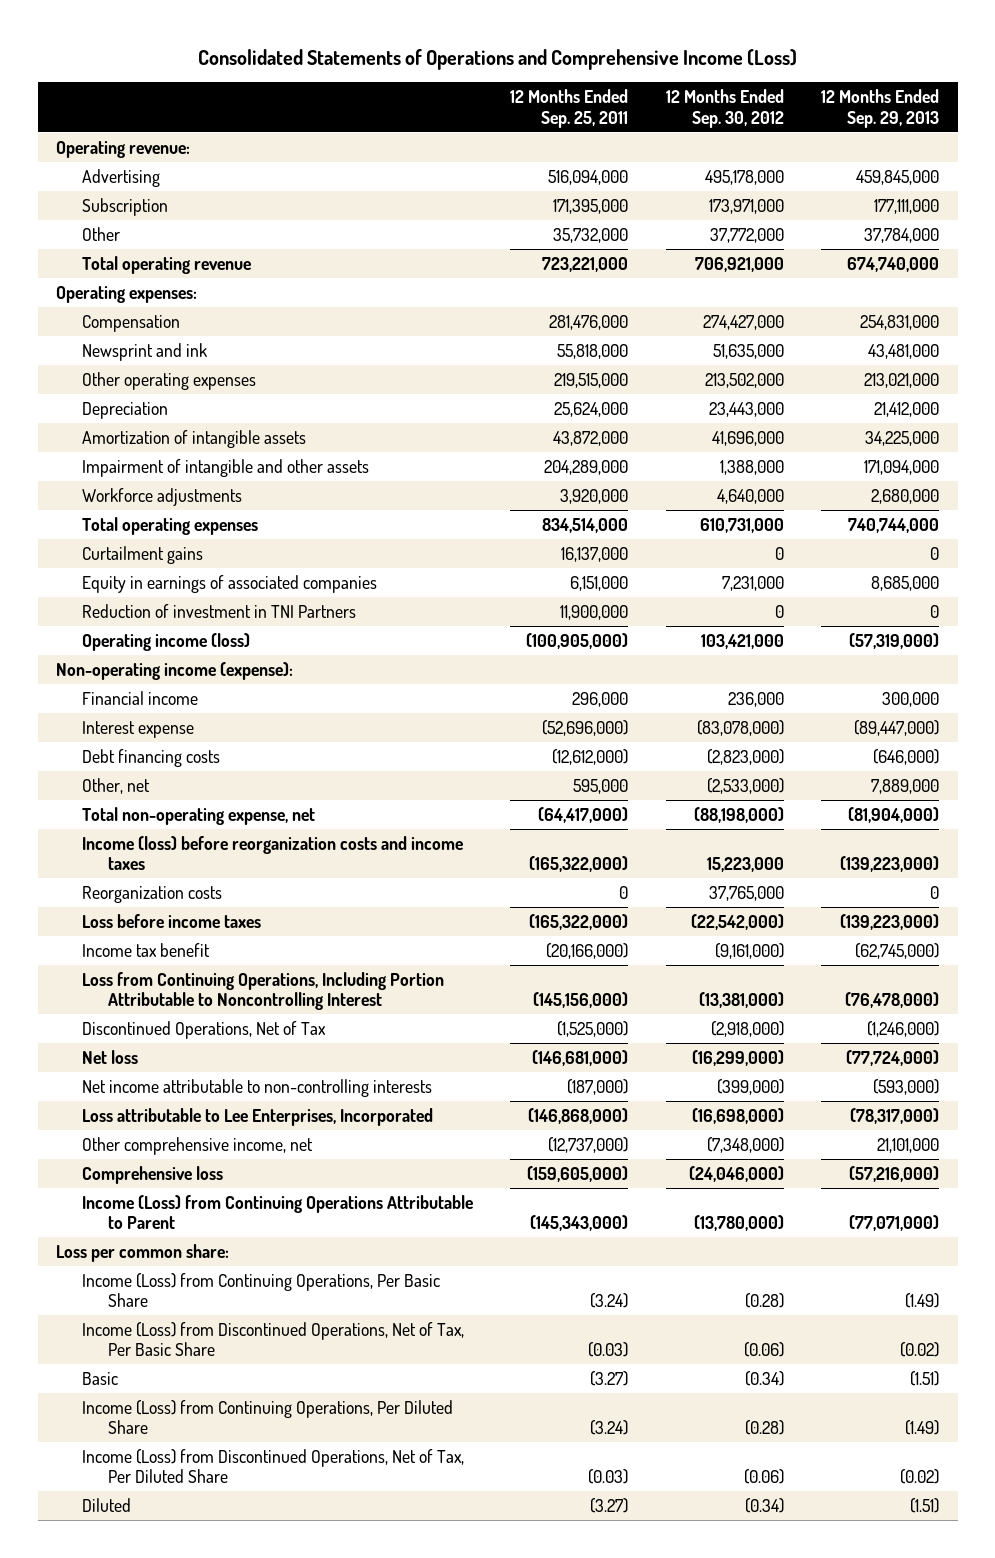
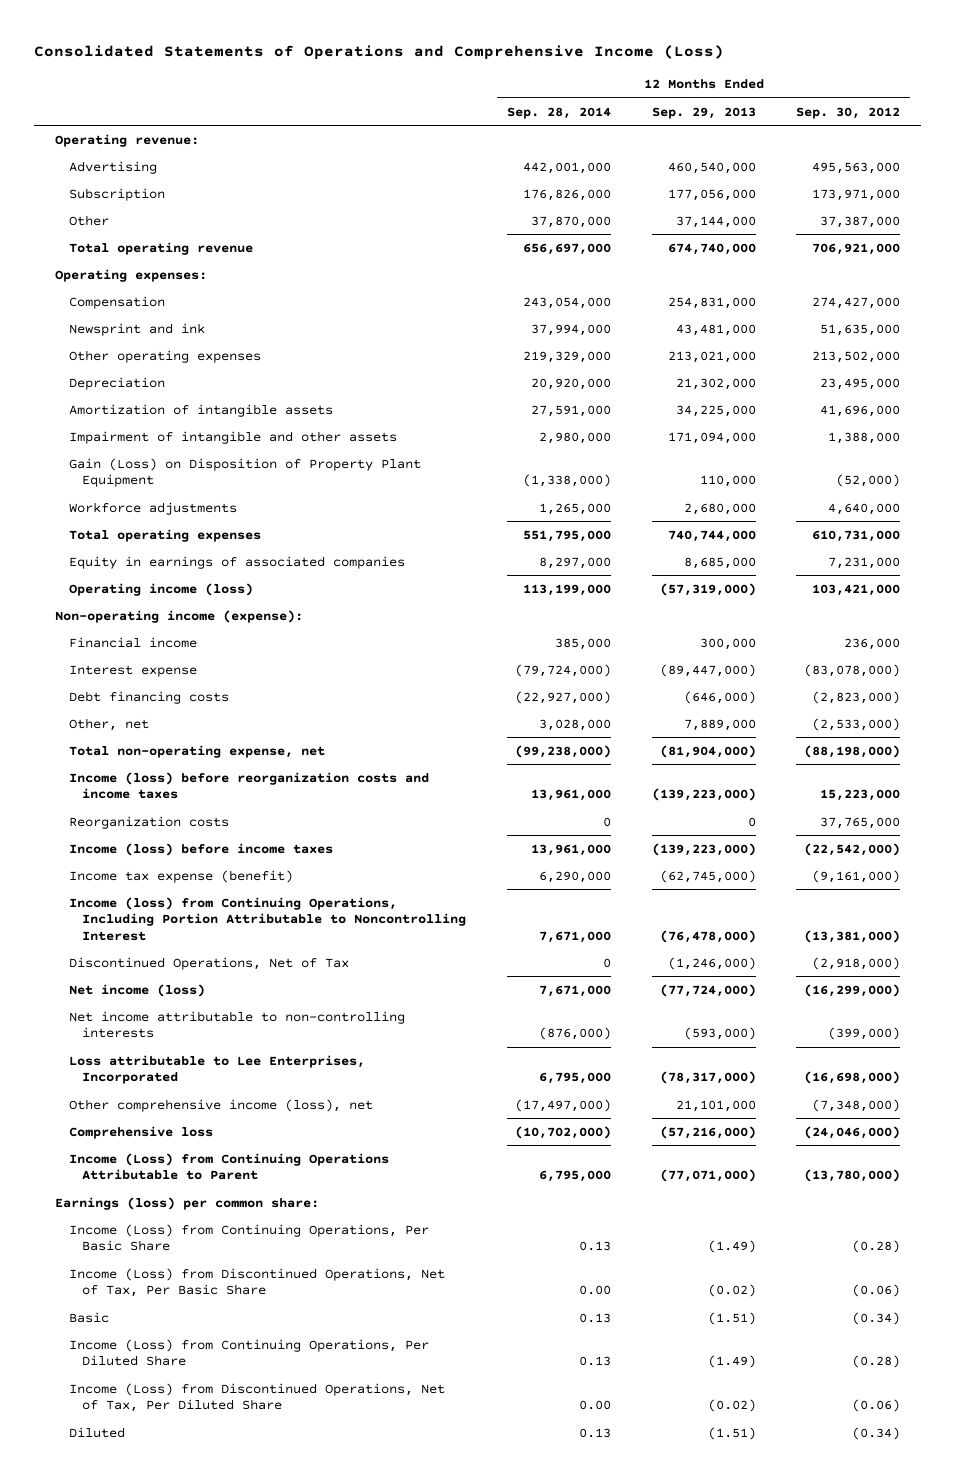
- | 12 Months Ended Sep. 25, 2011 | 12 Months Ended Sep. 30, 2012 | 12 Months Ended Sep. 29, 2013
+ | 12 Months Ended Sep. 28, 2014 | 12 Months Ended Sep. 29, 2013 | 12 Months Ended Sep. 30, 2012
- Advertising | 516,094,000 | 495,178,000 | 459,845,000
- Subscription | 171,395,000 | 173,971,000 | 177,111,000
- Other | 35,732,000 | 37,772,000 | 37,784,000
+ Advertising | 442,001,000 | 460,540,000 | 495,563,000
+ Subscription | 176,826,000 | 177,056,000 | 173,971,000
+ Other | 37,870,000 | 37,144,000 | 37,387,000
- Depreciation | 25,624,000 | 23,443,000 | 21,412,000
+ Depreciation | 20,920,000 | 21,302,000 | 23,495,000
+ Gain (Loss) on Disposition of Property Plant Equipment | (1,338,000) | 110,000 | (52,000)
- Curtailment gains | 16,137,000 | 0 | 0
- Reduction of investment in TNI Partners | 11,900,000 | 0 | 0
- Loss before income taxes | (165,322,000) | (22,542,000) | (139,223,000)
- Income tax benefit | (20,166,000) | (9,161,000) | (62,745,000)
- Loss from Continuing Operations, Including Portion Attributable to Noncontrolling Interest | (145,156,000) | (13,381,000) | (76,478,000)
+ Income (loss) before income taxes | 13,961,000 | (139,223,000) | (22,542,000)
+ Income tax expense (benefit) | 6,290,000 | (62,745,000) | (9,161,000)
+ Income (loss) from Continuing Operations, Including Portion Attributable to Noncontrolling Interest | 7,671,000 | (76,478,000) | (13,381,000)
- Net loss | (146,681,000) | (16,299,000) | (77,724,000)
+ Net income (loss) | 7,671,000 | (77,724,000) | (16,299,000)
- Other comprehensive income, net | (12,737,000) | (7,348,000) | 21,101,000
+ Other comprehensive income (loss), net | (17,497,000) | 21,101,000 | (7,348,000)
- Loss per common share:
+ Earnings (loss) per common share:

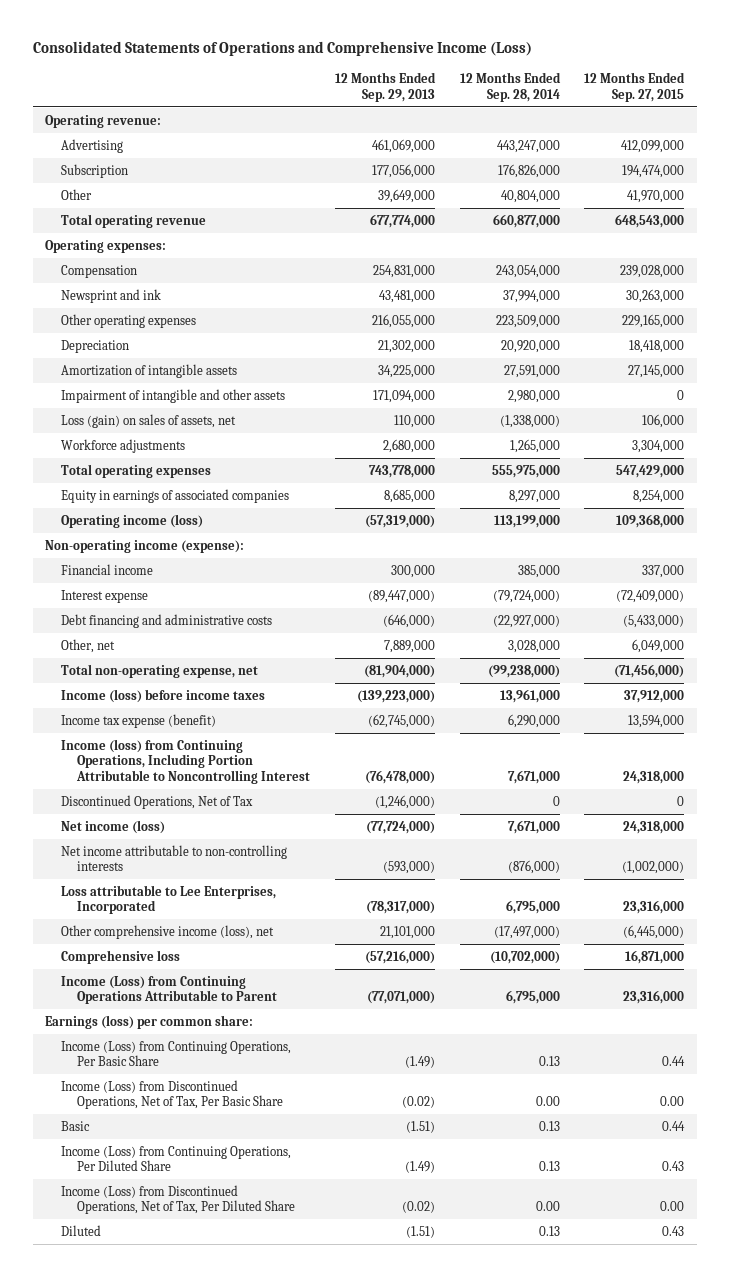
- | 12 Months Ended Sep. 28, 2014 | 12 Months Ended Sep. 29, 2013 | 12 Months Ended Sep. 30, 2012
+ | 12 Months Ended Sep. 29, 2013 | 12 Months Ended Sep. 28, 2014 | 12 Months Ended Sep. 27, 2015
- Advertising | 442,001,000 | 460,540,000 | 495,563,000
+ Advertising | 461,069,000 | 443,247,000 | 412,099,000
- Other | 37,870,000 | 37,144,000 | 37,387,000
- Total operating revenue | 656,697,000 | 674,740,000 | 706,921,000
+ Other | 39,649,000 | 40,804,000 | 41,970,000
+ Total operating revenue | 677,774,000 | 660,877,000 | 648,543,000
- Other operating expenses | 219,329,000 | 213,021,000 | 213,502,000
+ Other operating expenses | 216,055,000 | 223,509,000 | 229,165,000
- Gain (Loss) on Disposition of Property Plant Equipment | (1,338,000) | 110,000 | (52,000)
+ Loss (gain) on sales of assets, net | 110,000 | (1,338,000) | 106,000
- Total operating expenses | 551,795,000 | 740,744,000 | 610,731,000
+ Total operating expenses | 743,778,000 | 555,975,000 | 547,429,000
- Debt financing costs | (22,927,000) | (646,000) | (2,823,000)
+ Debt financing and administrative costs | (646,000) | (22,927,000) | (5,433,000)
- Income (loss) before reorganization costs and income taxes | 13,961,000 | (139,223,000) | 15,223,000
- Reorganization costs | 0 | 0 | 37,765,000

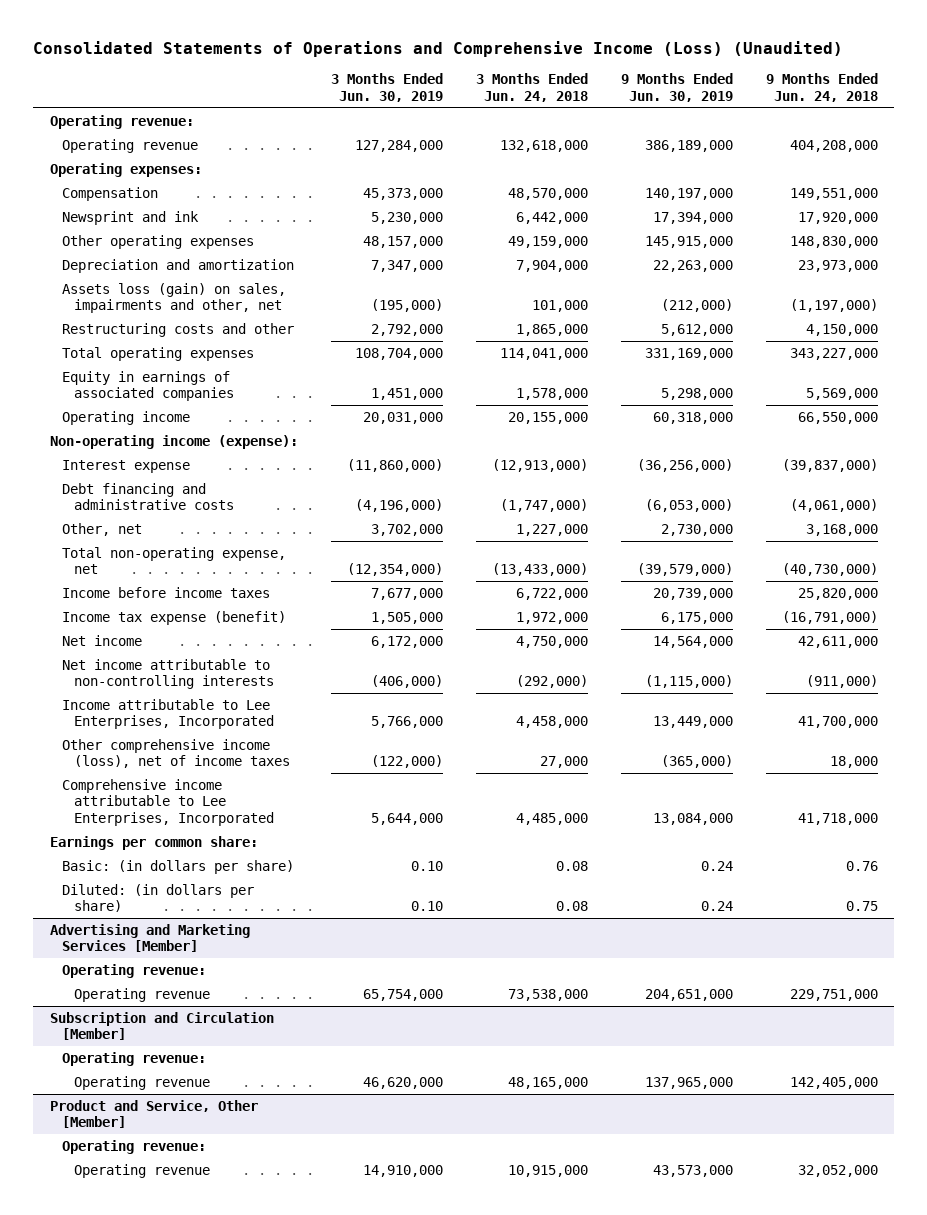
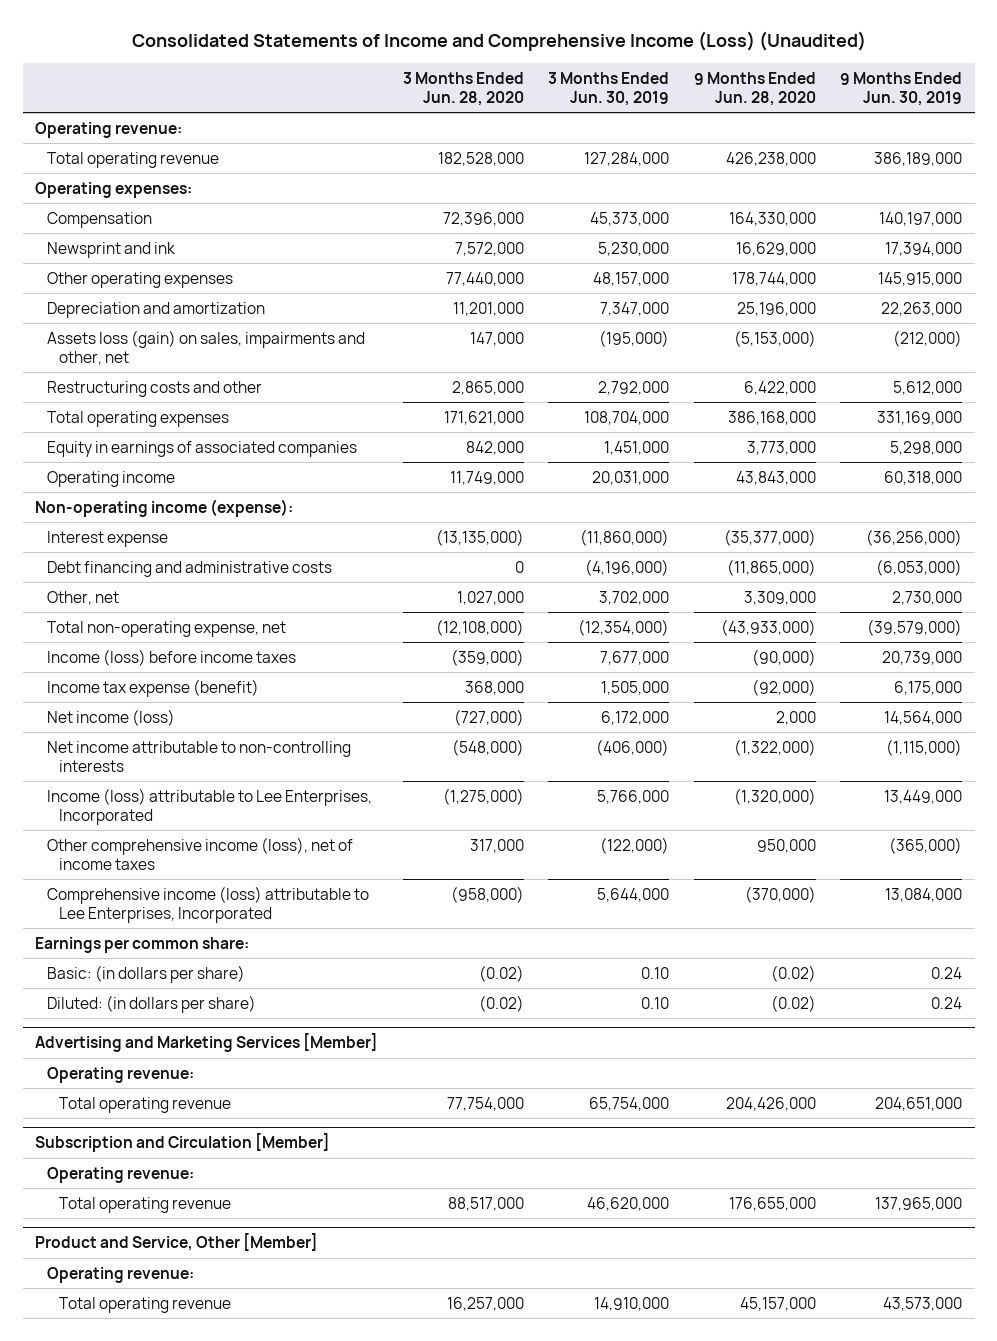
- Consolidated Statements of Operations and Comprehensive Income (Loss) (Unaudited)
+ Consolidated Statements of Income and Comprehensive Income (Loss) (Unaudited)
- | 3 Months Ended Jun. 30, 2019 | 3 Months Ended Jun. 24, 2018 | 9 Months Ended Jun. 30, 2019 | 9 Months Ended Jun. 24, 2018
+ | 3 Months Ended Jun. 28, 2020 | 3 Months Ended Jun. 30, 2019 | 9 Months Ended Jun. 28, 2020 | 9 Months Ended Jun. 30, 2019
- Operating revenue | 127,284,000 | 132,618,000 | 386,189,000 | 404,208,000
+ Total operating revenue | 182,528,000 | 127,284,000 | 426,238,000 | 386,189,000
- Income before income taxes | 7,677,000 | 6,722,000 | 20,739,000 | 25,820,000
+ Income (loss) before income taxes | (359,000) | 7,677,000 | (90,000) | 20,739,000
- Net income | 6,172,000 | 4,750,000 | 14,564,000 | 42,611,000
+ Net income (loss) | (727,000) | 6,172,000 | 2,000 | 14,564,000
- Income attributable to Lee Enterprises, Incorporated | 5,766,000 | 4,458,000 | 13,449,000 | 41,700,000
+ Income (loss) attributable to Lee Enterprises, Incorporated | (1,275,000) | 5,766,000 | (1,320,000) | 13,449,000
- Comprehensive income attributable to Lee Enterprises, Incorporated | 5,644,000 | 4,485,000 | 13,084,000 | 41,718,000
+ Comprehensive income (loss) attributable to Lee Enterprises, Incorporated | (958,000) | 5,644,000 | (370,000) | 13,084,000
@ Advertising and Marketing Services [Member]
- Operating revenue | 65,754,000 | 73,538,000 | 204,651,000 | 229,751,000
+ Total operating revenue | 77,754,000 | 65,754,000 | 204,426,000 | 204,651,000
@ Subscription and Circulation [Member]
- Operating revenue | 46,620,000 | 48,165,000 | 137,965,000 | 142,405,000
+ Total operating revenue | 88,517,000 | 46,620,000 | 176,655,000 | 137,965,000
@ Product and Service, Other [Member]
- Operating revenue | 14,910,000 | 10,915,000 | 43,573,000 | 32,052,000
+ Total operating revenue | 16,257,000 | 14,910,000 | 45,157,000 | 43,573,000

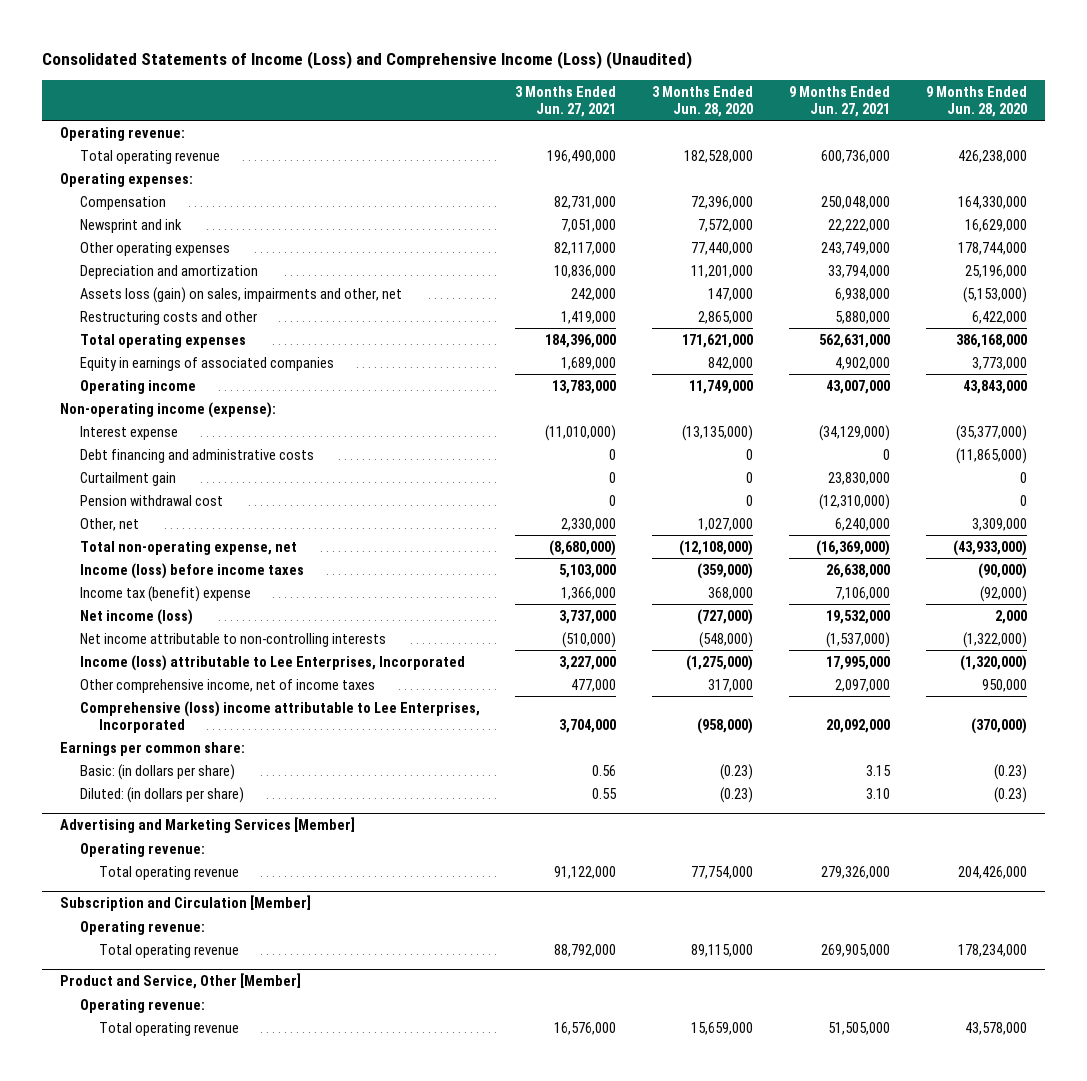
- Consolidated Statements of Income and Comprehensive Income (Loss) (Unaudited)
+ Consolidated Statements of Income (Loss) and Comprehensive Income (Loss) (Unaudited)
- | 3 Months Ended Jun. 28, 2020 | 3 Months Ended Jun. 30, 2019 | 9 Months Ended Jun. 28, 2020 | 9 Months Ended Jun. 30, 2019
+ | 3 Months Ended Jun. 27, 2021 | 3 Months Ended Jun. 28, 2020 | 9 Months Ended Jun. 27, 2021 | 9 Months Ended Jun. 28, 2020
+ Curtailment gain | 0 | 0 | 23,830,000 | 0
+ Pension withdrawal cost | 0 | 0 | (12,310,000) | 0
- Income tax expense (benefit) | 368,000 | 1,505,000 | (92,000) | 6,175,000
+ Income tax (benefit) expense | 1,366,000 | 368,000 | 7,106,000 | (92,000)
- Other comprehensive income (loss), net of income taxes | 317,000 | (122,000) | 950,000 | (365,000)
- Comprehensive income (loss) attributable to Lee Enterprises, Incorporated | (958,000) | 5,644,000 | (370,000) | 13,084,000
+ Other comprehensive income, net of income taxes | 477,000 | 317,000 | 2,097,000 | 950,000
+ Comprehensive (loss) income attributable to Lee Enterprises, Incorporated | 3,704,000 | (958,000) | 20,092,000 | (370,000)
- Basic: (in dollars per share) | (0.02) | 0.10 | (0.02) | 0.24
- Diluted: (in dollars per share) | (0.02) | 0.10 | (0.02) | 0.24
+ Basic: (in dollars per share) | 0.56 | (0.23) | 3.15 | (0.23)
+ Diluted: (in dollars per share) | 0.55 | (0.23) | 3.10 | (0.23)
@ Subscription and Circulation [Member]
- Total operating revenue | 88,517,000 | 46,620,000 | 176,655,000 | 137,965,000
+ Total operating revenue | 88,792,000 | 89,115,000 | 269,905,000 | 178,234,000
@ Product and Service, Other [Member]
- Total operating revenue | 16,257,000 | 14,910,000 | 45,157,000 | 43,573,000
+ Total operating revenue | 16,576,000 | 15,659,000 | 51,505,000 | 43,578,000

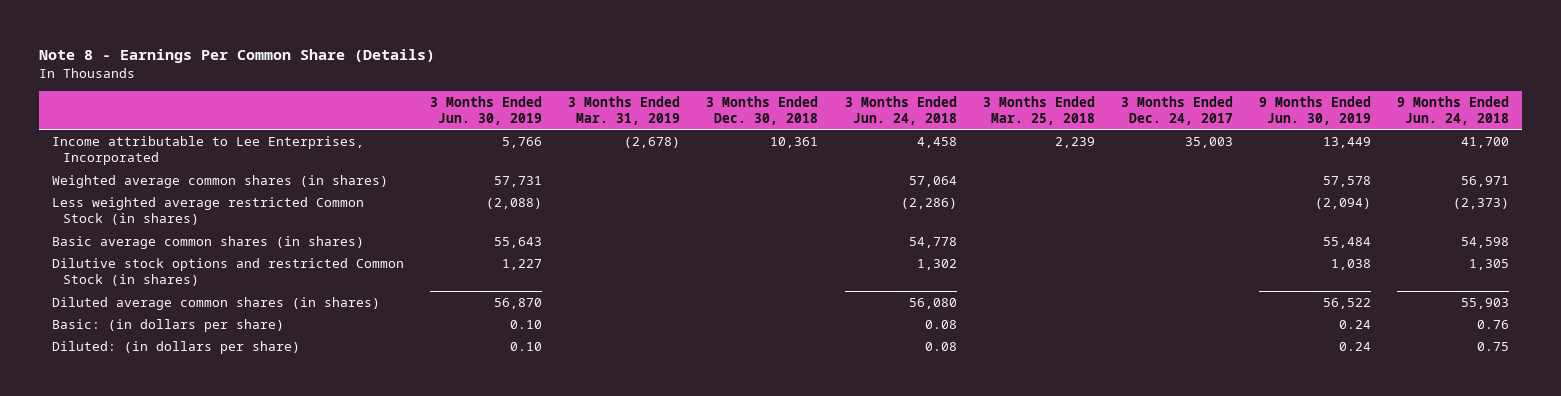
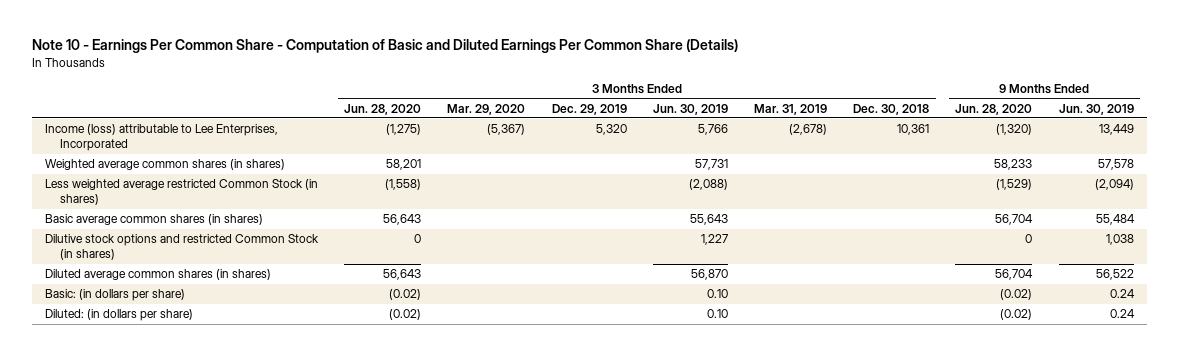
- Note 8 - Earnings Per Common Share (Details)
+ Note 10 - Earnings Per Common Share - Computation of Basic and Diluted Earnings Per Common Share (Details)
- | 3 Months Ended Jun. 30, 2019 | 3 Months Ended Mar. 31, 2019 | 3 Months Ended Dec. 30, 2018 | 3 Months Ended Jun. 24, 2018 | 3 Months Ended Mar. 25, 2018 | 3 Months Ended Dec. 24, 2017 | 9 Months Ended Jun. 30, 2019 | 9 Months Ended Jun. 24, 2018
+ | 3 Months Ended Jun. 28, 2020 | 3 Months Ended Mar. 29, 2020 | 3 Months Ended Dec. 29, 2019 | 3 Months Ended Jun. 30, 2019 | 3 Months Ended Mar. 31, 2019 | 3 Months Ended Dec. 30, 2018 | 9 Months Ended Jun. 28, 2020 | 9 Months Ended Jun. 30, 2019
- Income attributable to Lee Enterprises, Incorporated | 5,766 | (2,678) | 10,361 | 4,458 | 2,239 | 35,003 | 13,449 | 41,700
+ Income (loss) attributable to Lee Enterprises, Incorporated | (1,275) | (5,367) | 5,320 | 5,766 | (2,678) | 10,361 | (1,320) | 13,449

